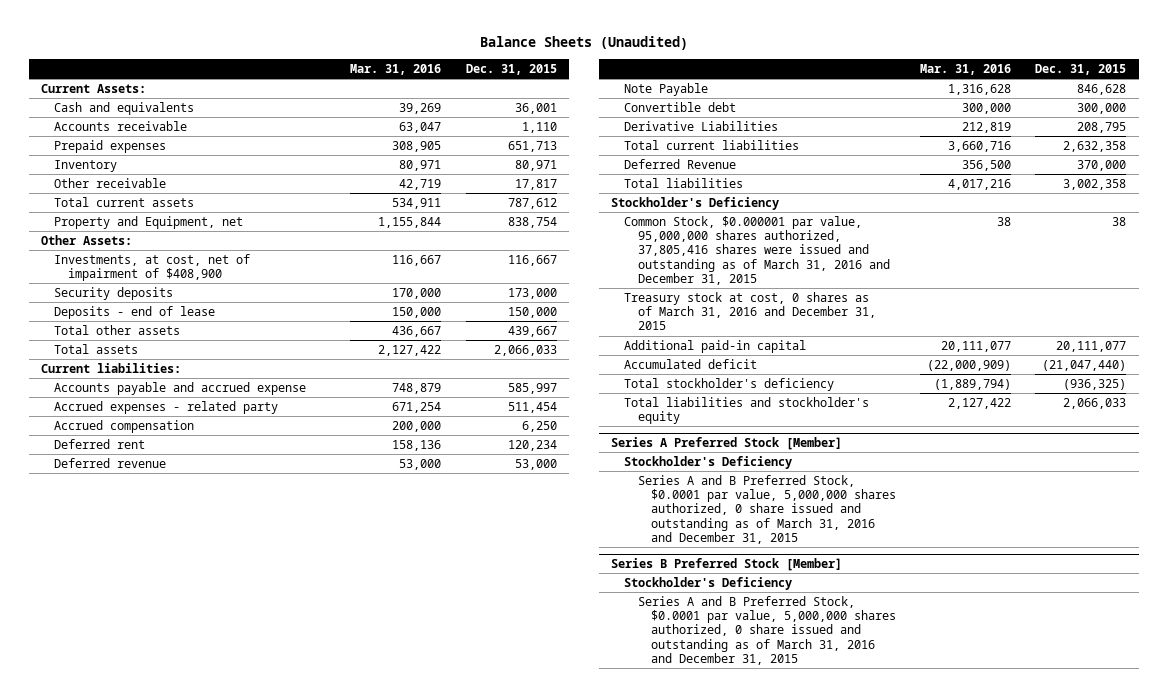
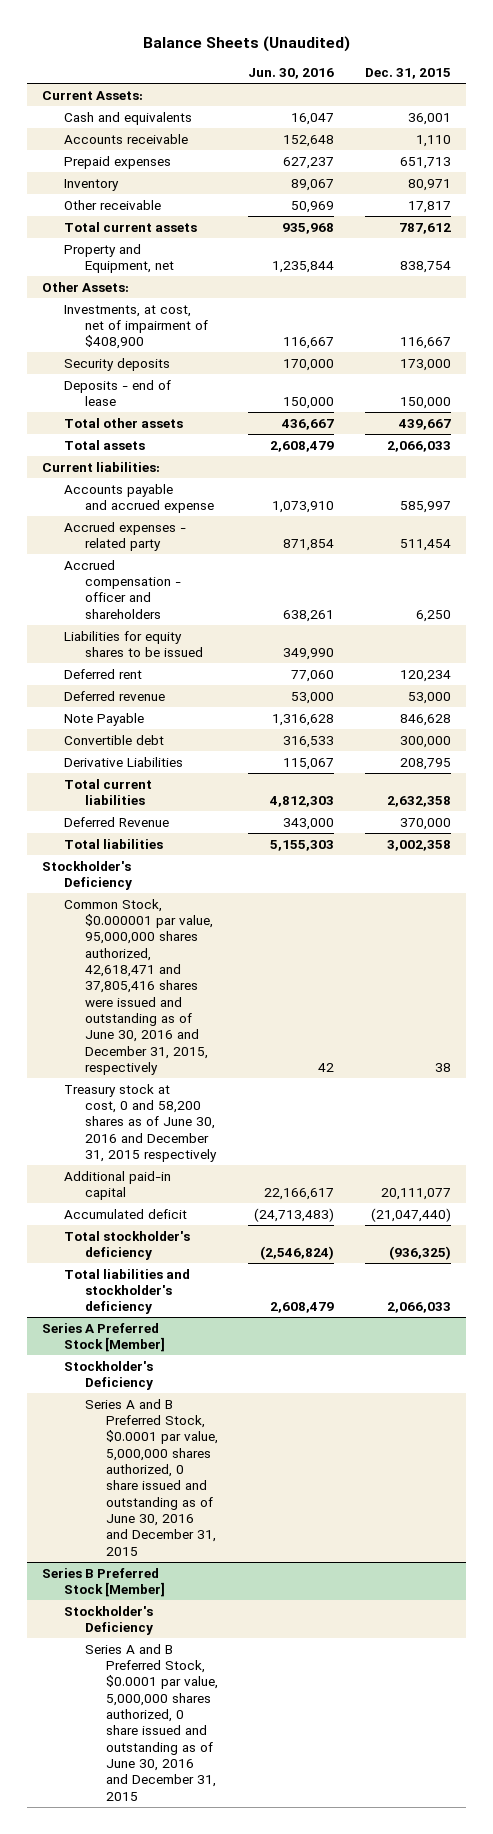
- | Mar. 31, 2016 | Dec. 31, 2015
+ | Jun. 30, 2016 | Dec. 31, 2015
- Accrued compensation | 200,000 | 6,250
+ Accrued compensation - officer and shareholders | 638,261 | 6,250
+ Liabilities for equity shares to be issued | 349,990 |
- Common Stock, $0.000001 par value, 95,000,000 shares authorized, 37,805,416 shares were issued and outstanding as of March 31, 2016 and December 31, 2015 | 38 | 38
- Treasury stock at cost, 0 shares as of March 31, 2016 and December 31, 2015
+ Common Stock, $0.000001 par value, 95,000,000 shares authorized, 42,618,471 and 37,805,416 shares were issued and outstanding as of June 30, 2016 and December 31, 2015, respectively | 42 | 38
+ Treasury stock at cost, 0 and 58,200 shares as of June 30, 2016 and December 31, 2015 respectively
- Total liabilities and stockholder's equity | 2,127,422 | 2,066,033
+ Total liabilities and stockholder's deficiency | 2,608,479 | 2,066,033
@ Series A Preferred Stock [Member]
- Series A and B Preferred Stock, $0.0001 par value, 5,000,000 shares authorized, 0 share issued and outstanding as of March 31, 2016 and December 31, 2015
+ Series A and B Preferred Stock, $0.0001 par value, 5,000,000 shares authorized, 0 share issued and outstanding as of June 30, 2016 and December 31, 2015
@ Series B Preferred Stock [Member]
- Series A and B Preferred Stock, $0.0001 par value, 5,000,000 shares authorized, 0 share issued and outstanding as of March 31, 2016 and December 31, 2015
+ Series A and B Preferred Stock, $0.0001 par value, 5,000,000 shares authorized, 0 share issued and outstanding as of June 30, 2016 and December 31, 2015

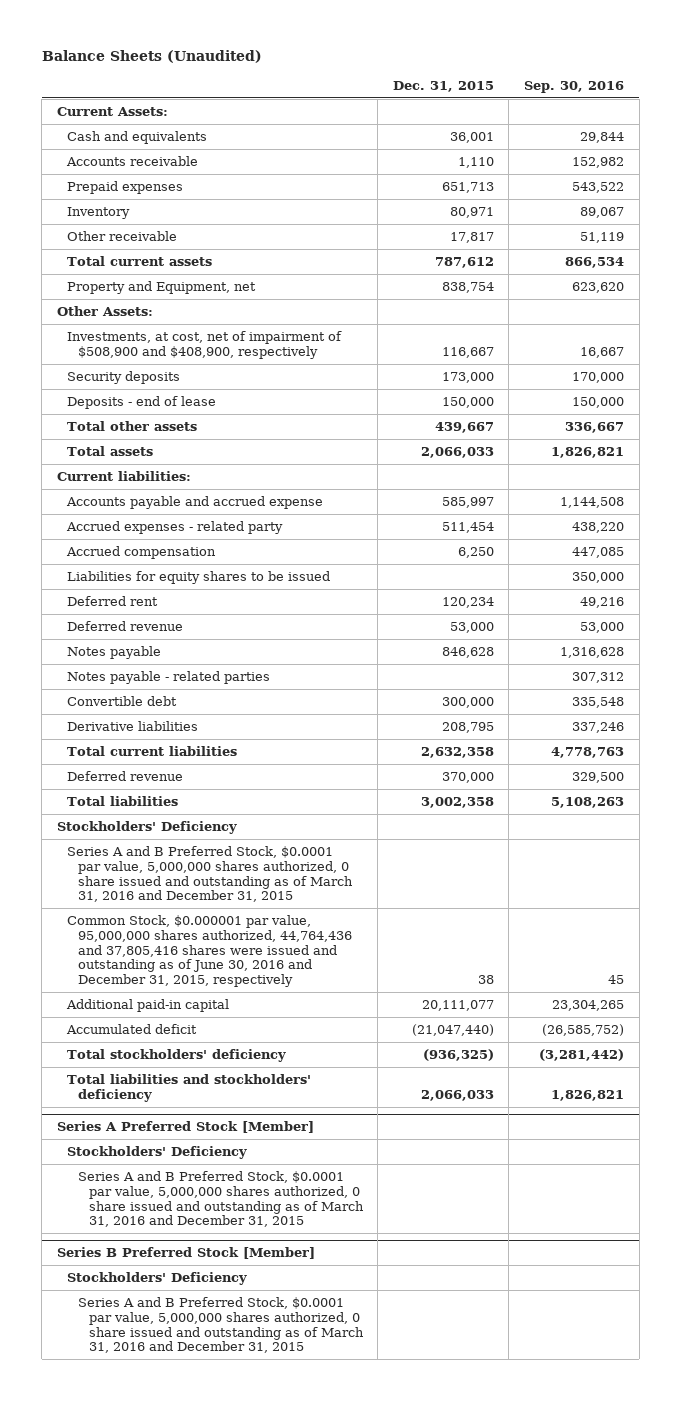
- | Jun. 30, 2016 | Dec. 31, 2015
+ | Dec. 31, 2015 | Sep. 30, 2016
- Investments, at cost, net of impairment of $408,900 | 116,667 | 116,667
+ Investments, at cost, net of impairment of $508,900 and $408,900, respectively | 116,667 | 16,667
- Accrued compensation - officer and shareholders | 638,261 | 6,250
+ Accrued compensation | 6,250 | 447,085
- Note Payable | 1,316,628 | 846,628
+ Notes payable | 846,628 | 1,316,628
+ Notes payable - related parties | | 307,312
- Derivative Liabilities | 115,067 | 208,795
+ Derivative liabilities | 208,795 | 337,246
- Deferred Revenue | 343,000 | 370,000
+ Deferred revenue | 370,000 | 329,500
- Stockholder's Deficiency
- Common Stock, $0.000001 par value, 95,000,000 shares authorized, 42,618,471 and 37,805,416 shares were issued and outstanding as of June 30, 2016 and December 31, 2015, respectively | 42 | 38
- Treasury stock at cost, 0 and 58,200 shares as of June 30, 2016 and December 31, 2015 respectively
+ Stockholders' Deficiency
+ Series A and B Preferred Stock, $0.0001 par value, 5,000,000 shares authorized, 0 share issued and outstanding as of March 31, 2016 and December 31, 2015
+ Common Stock, $0.000001 par value, 95,000,000 shares authorized, 44,764,436 and 37,805,416 shares were issued and outstanding as of June 30, 2016 and December 31, 2015, respectively | 38 | 45
- Total stockholder's deficiency | (2,546,824) | (936,325)
- Total liabilities and stockholder's deficiency | 2,608,479 | 2,066,033
+ Total stockholders' deficiency | (936,325) | (3,281,442)
+ Total liabilities and stockholders' deficiency | 2,066,033 | 1,826,821
@ Series A Preferred Stock [Member]
- Stockholder's Deficiency
- Series A and B Preferred Stock, $0.0001 par value, 5,000,000 shares authorized, 0 share issued and outstanding as of June 30, 2016 and December 31, 2015
+ Stockholders' Deficiency
+ Series A and B Preferred Stock, $0.0001 par value, 5,000,000 shares authorized, 0 share issued and outstanding as of March 31, 2016 and December 31, 2015
@ Series B Preferred Stock [Member]
- Stockholder's Deficiency
- Series A and B Preferred Stock, $0.0001 par value, 5,000,000 shares authorized, 0 share issued and outstanding as of June 30, 2016 and December 31, 2015
+ Stockholders' Deficiency
+ Series A and B Preferred Stock, $0.0001 par value, 5,000,000 shares authorized, 0 share issued and outstanding as of March 31, 2016 and December 31, 2015

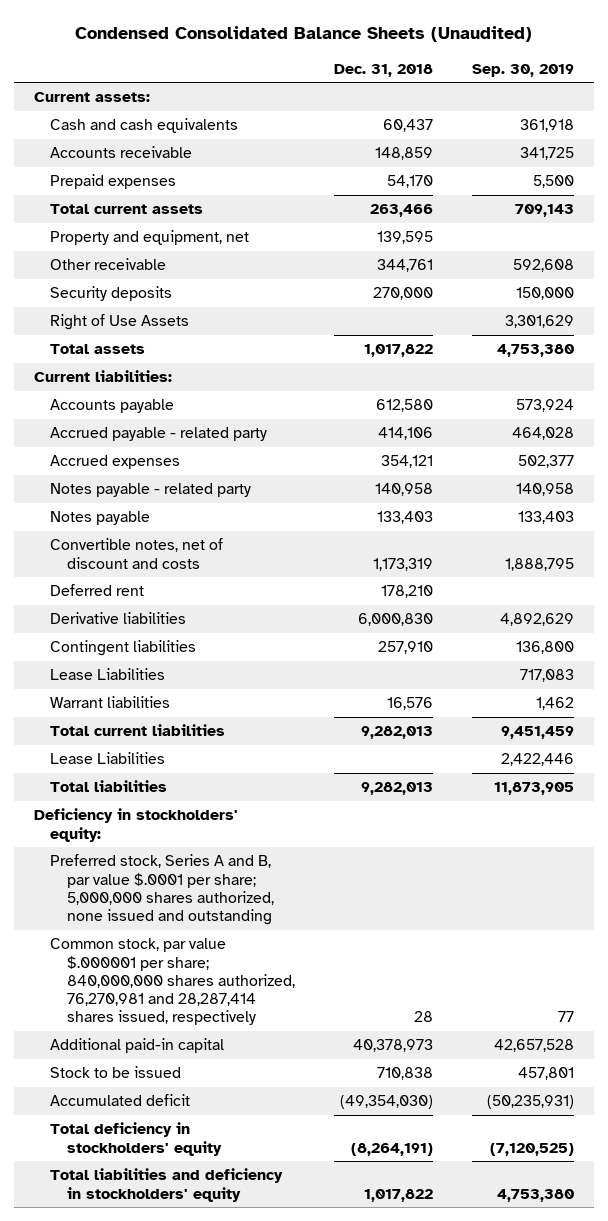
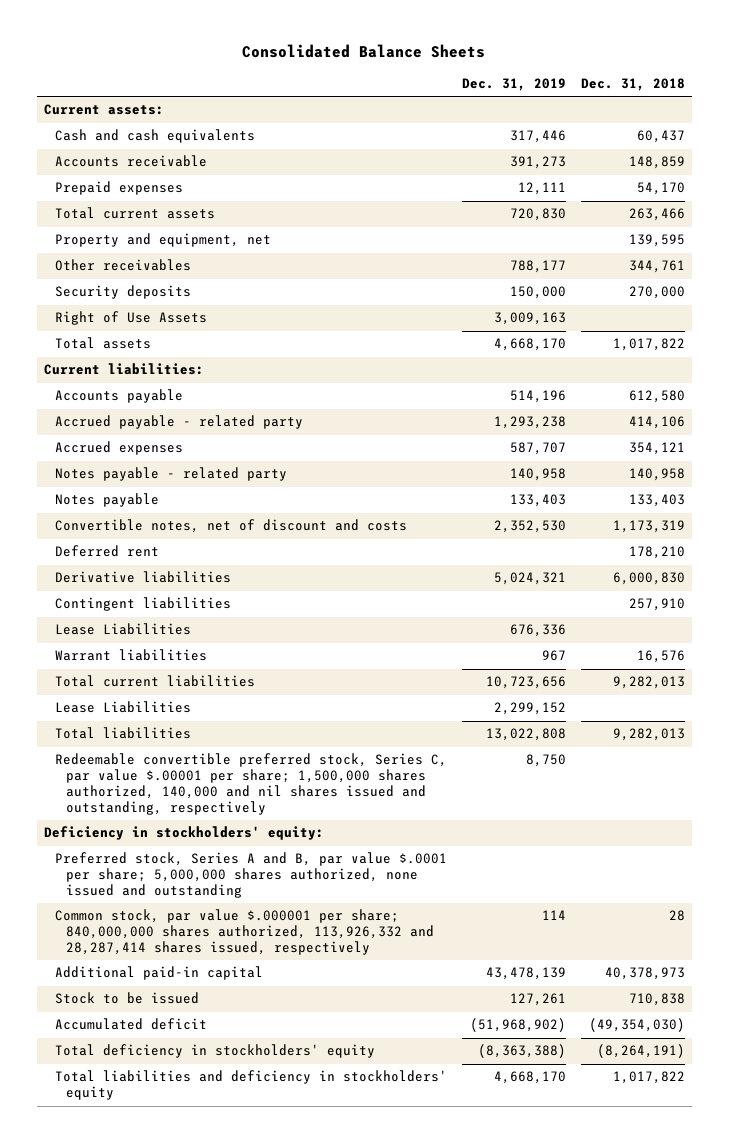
- Condensed Consolidated Balance Sheets (Unaudited)
+ Consolidated Balance Sheets
- | Dec. 31, 2018 | Sep. 30, 2019
+ | Dec. 31, 2019 | Dec. 31, 2018
- Other receivable | 344,761 | 592,608
+ Other receivables | 788,177 | 344,761
+ Redeemable convertible preferred stock, Series C, par value $.00001 per share; 1,500,000 shares authorized, 140,000 and nil shares issued and outstanding, respectively | 8,750 |
- Common stock, par value $.000001 per share; 840,000,000 shares authorized, 76,270,981 and 28,287,414 shares issued, respectively | 28 | 77
+ Common stock, par value $.000001 per share; 840,000,000 shares authorized, 113,926,332 and 28,287,414 shares issued, respectively | 114 | 28

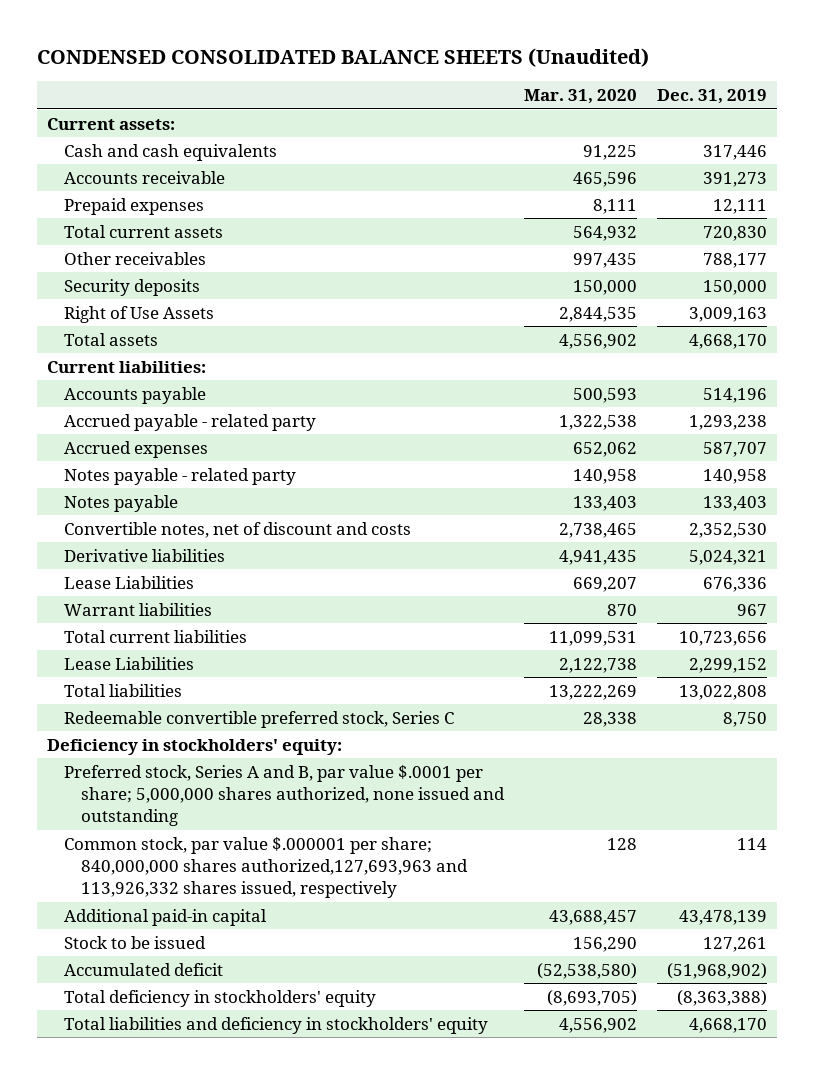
- Consolidated Balance Sheets
+ CONDENSED CONSOLIDATED BALANCE SHEETS (Unaudited)
- | Dec. 31, 2019 | Dec. 31, 2018
+ | Mar. 31, 2020 | Dec. 31, 2019
- Property and equipment, net | | 139,595
- Deferred rent | | 178,210
- Contingent liabilities | | 257,910
- Redeemable convertible preferred stock, Series C, par value $.00001 per share; 1,500,000 shares authorized, 140,000 and nil shares issued and outstanding, respectively | 8,750 |
+ Redeemable convertible preferred stock, Series C | 28,338 | 8,750
- Common stock, par value $.000001 per share; 840,000,000 shares authorized, 113,926,332 and 28,287,414 shares issued, respectively | 114 | 28
+ Common stock, par value $.000001 per share; 840,000,000 shares authorized,127,693,963 and 113,926,332 shares issued, respectively | 128 | 114

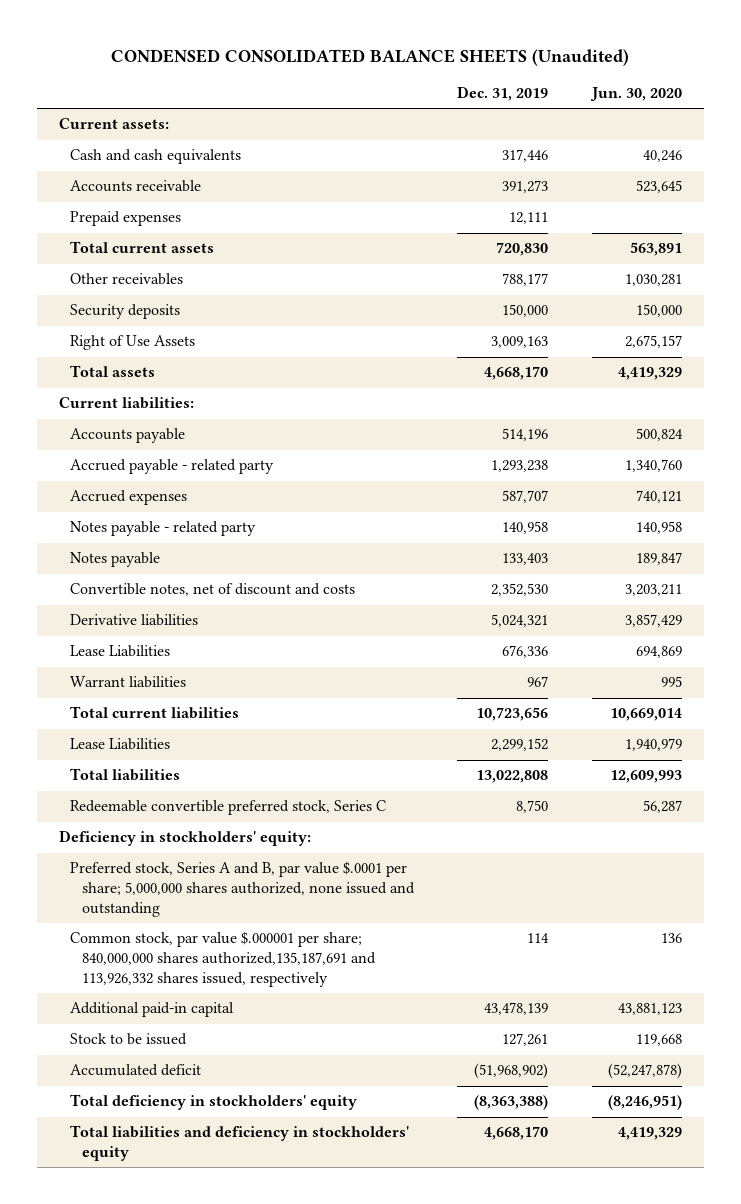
- | Mar. 31, 2020 | Dec. 31, 2019
+ | Dec. 31, 2019 | Jun. 30, 2020
- Common stock, par value $.000001 per share; 840,000,000 shares authorized,127,693,963 and 113,926,332 shares issued, respectively | 128 | 114
+ Common stock, par value $.000001 per share; 840,000,000 shares authorized,135,187,691 and 113,926,332 shares issued, respectively | 114 | 136

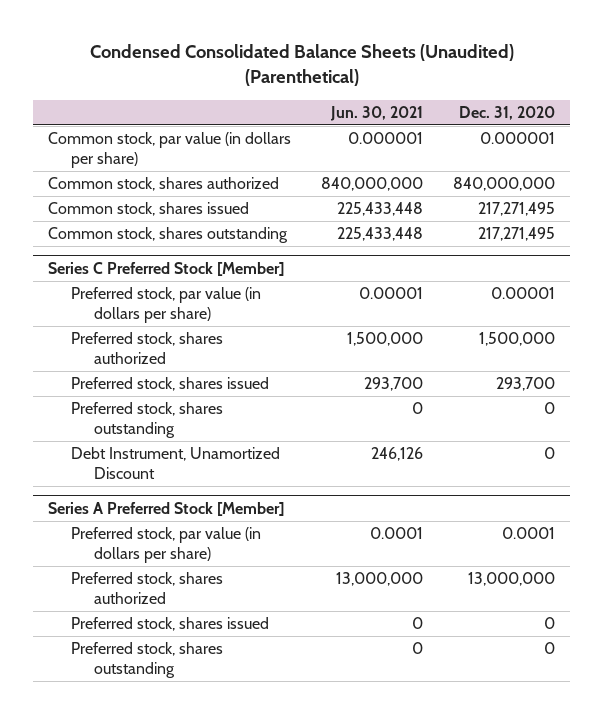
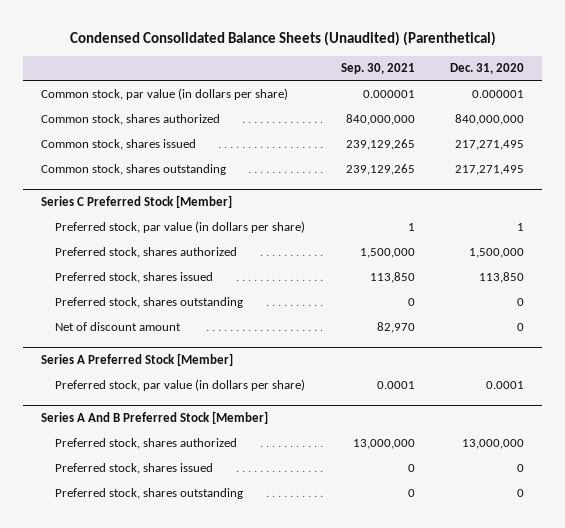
- | Jun. 30, 2021 | Dec. 31, 2020
+ | Sep. 30, 2021 | Dec. 31, 2020
@ Series C Preferred Stock [Member]
- Preferred stock, par value (in dollars per share) | 0.00001 | 0.00001
+ Preferred stock, par value (in dollars per share) | 1 | 1
- Preferred stock, shares issued | 293,700 | 293,700
+ Preferred stock, shares issued | 113,850 | 113,850
- Debt Instrument, Unamortized Discount | 246,126 | 0
+ Net of discount amount | 82,970 | 0
+ Series A And B Preferred Stock [Member]

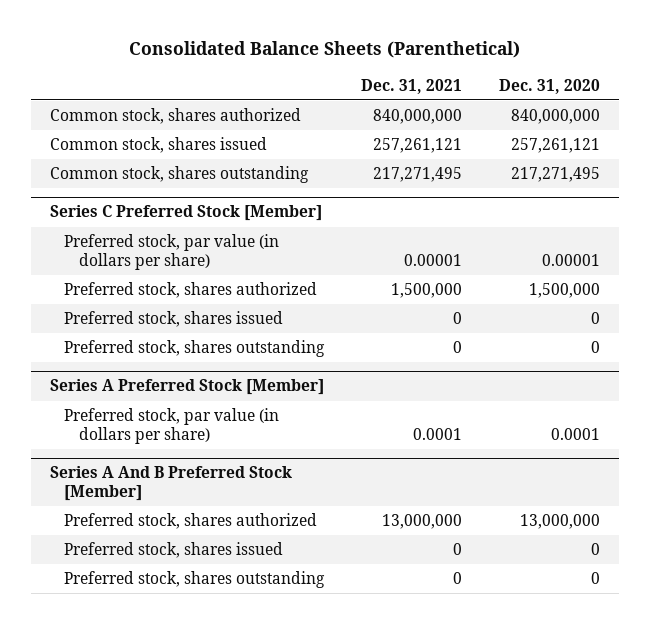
- Condensed Consolidated Balance Sheets (Unaudited) (Parenthetical)
+ Consolidated Balance Sheets (Parenthetical)
- | Sep. 30, 2021 | Dec. 31, 2020
+ | Dec. 31, 2021 | Dec. 31, 2020
- Common stock, par value (in dollars per share) | 0.000001 | 0.000001
- Common stock, shares issued | 239,129,265 | 217,271,495
+ Common stock, shares issued | 257,261,121 | 257,261,121
@ Series C Preferred Stock [Member]
- Preferred stock, par value (in dollars per share) | 1 | 1
+ Preferred stock, par value (in dollars per share) | 0.00001 | 0.00001
- Preferred stock, shares issued | 113,850 | 113,850
+ Preferred stock, shares issued | 0 | 0
- Net of discount amount | 82,970 | 0

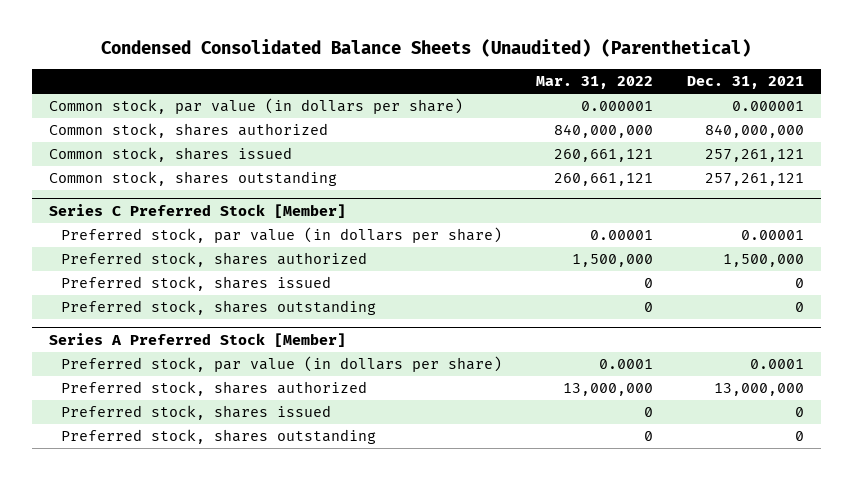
- Consolidated Balance Sheets (Parenthetical)
+ Condensed Consolidated Balance Sheets (Unaudited) (Parenthetical)
- | Dec. 31, 2021 | Dec. 31, 2020
+ | Mar. 31, 2022 | Dec. 31, 2021
+ Common stock, par value (in dollars per share) | 0.000001 | 0.000001
- Common stock, shares outstanding | 217,271,495 | 217,271,495
+ Common stock, shares outstanding | 260,661,121 | 257,261,121
- Series A And B Preferred Stock [Member]

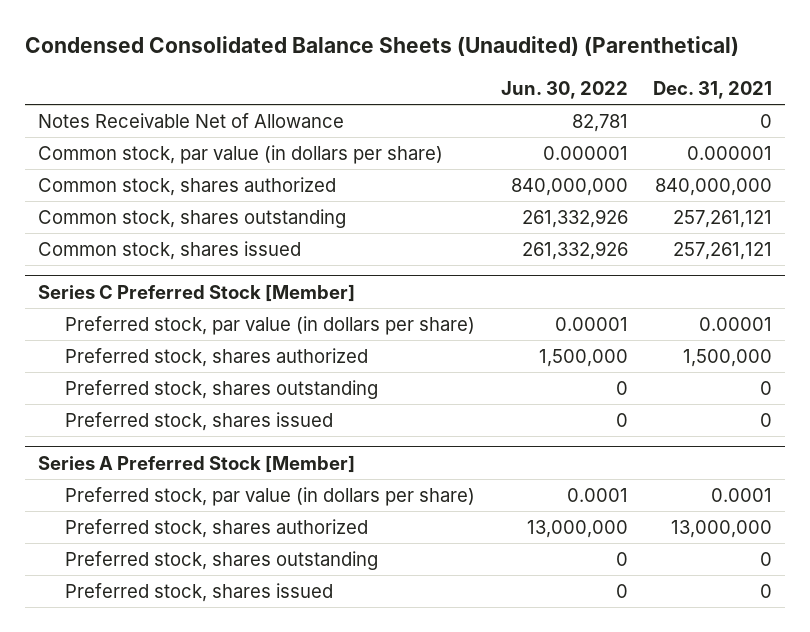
- | Mar. 31, 2022 | Dec. 31, 2021
+ | Jun. 30, 2022 | Dec. 31, 2021
+ Notes Receivable Net of Allowance | 82,781 | 0
moved down: Common stock, shares issued | 261,332,926 | 257,261,121
@ Series C Preferred Stock [Member]
moved down: Preferred stock, shares issued | 0 | 0
@ Series A Preferred Stock [Member]
moved down: Preferred stock, shares issued | 0 | 0

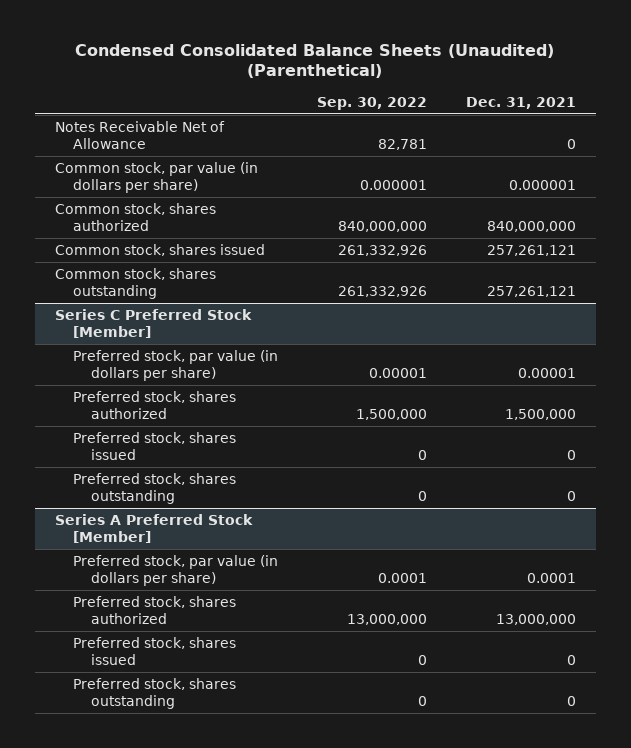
- | Jun. 30, 2022 | Dec. 31, 2021
+ | Sep. 30, 2022 | Dec. 31, 2021
moved down: Common stock, shares outstanding | 261,332,926 | 257,261,121
@ Series C Preferred Stock [Member]
moved down: Preferred stock, shares outstanding | 0 | 0
@ Series A Preferred Stock [Member]
moved down: Preferred stock, shares outstanding | 0 | 0

